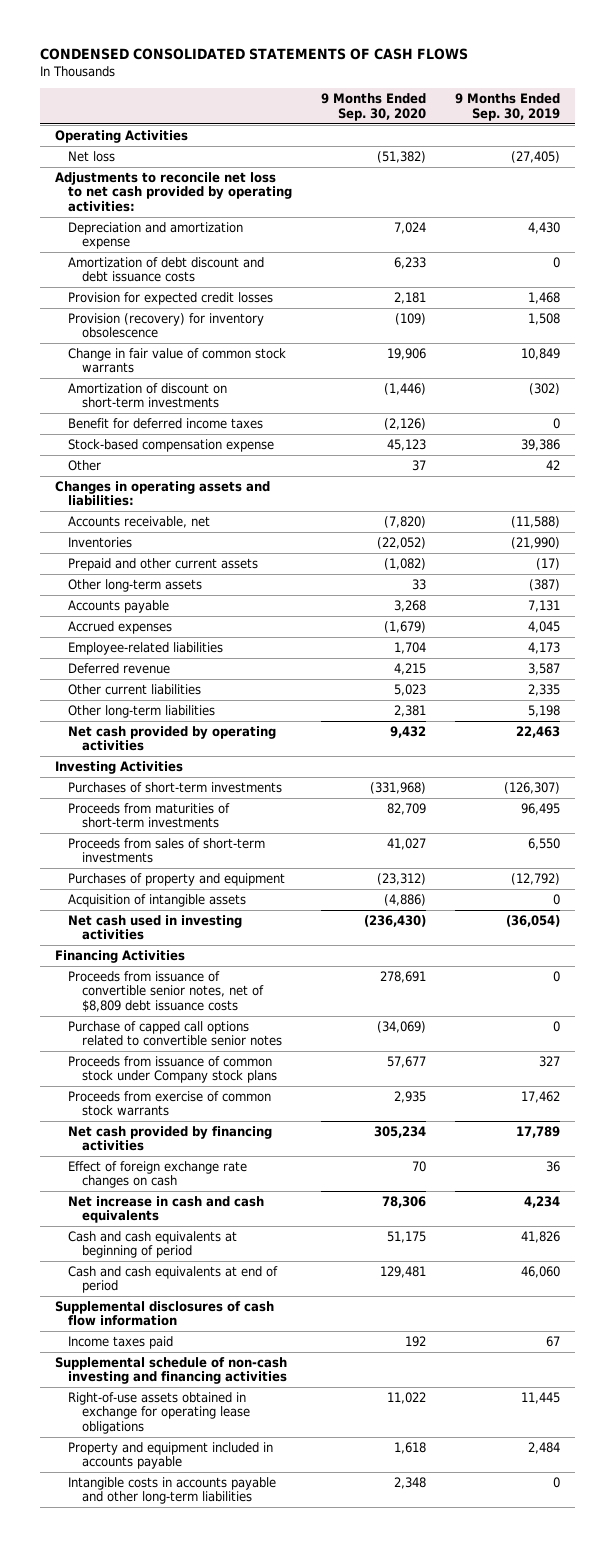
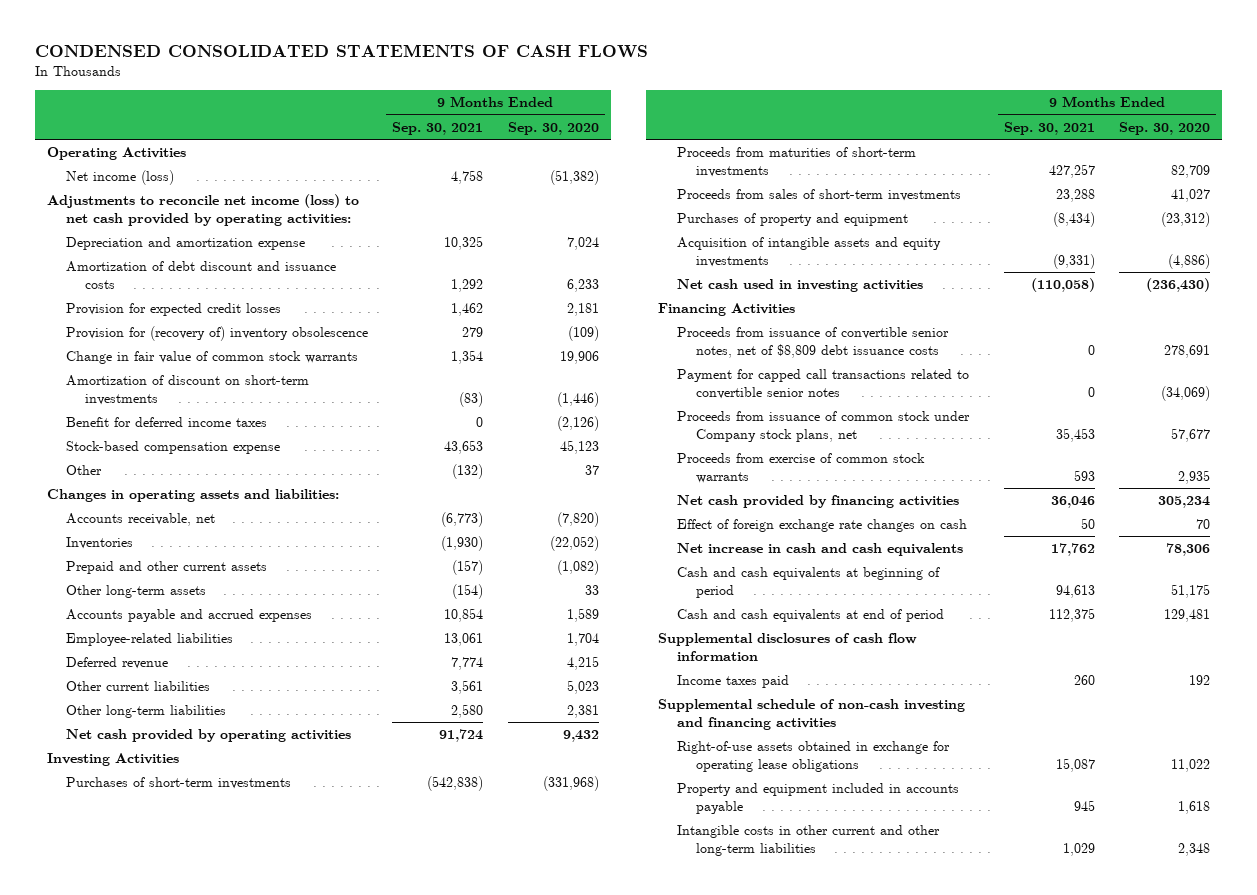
- | 9 Months Ended Sep. 30, 2020 | 9 Months Ended Sep. 30, 2019
+ | 9 Months Ended Sep. 30, 2021 | 9 Months Ended Sep. 30, 2020
- Net loss | (51,382) | (27,405)
- Adjustments to reconcile net loss to net cash provided by operating activities:
+ Net income (loss) | 4,758 | (51,382)
+ Adjustments to reconcile net income (loss) to net cash provided by operating activities:
- Amortization of debt discount and debt issuance costs | 6,233 | 0
+ Amortization of debt discount and issuance costs | 1,292 | 6,233
- Provision (recovery) for inventory obsolescence | (109) | 1,508
+ Provision for (recovery of) inventory obsolescence | 279 | (109)
- Accounts payable | 3,268 | 7,131
- Accrued expenses | (1,679) | 4,045
+ Accounts payable and accrued expenses | 10,854 | 1,589
- Acquisition of intangible assets | (4,886) | 0
+ Acquisition of intangible assets and equity investments | (9,331) | (4,886)
- Purchase of capped call options related to convertible senior notes | (34,069) | 0
- Proceeds from issuance of common stock under Company stock plans | 57,677 | 327
+ Payment for capped call transactions related to convertible senior notes | 0 | (34,069)
+ Proceeds from issuance of common stock under Company stock plans, net | 35,453 | 57,677
- Intangible costs in accounts payable and other long-term liabilities | 2,348 | 0
+ Intangible costs in other current and other long-term liabilities | 1,029 | 2,348

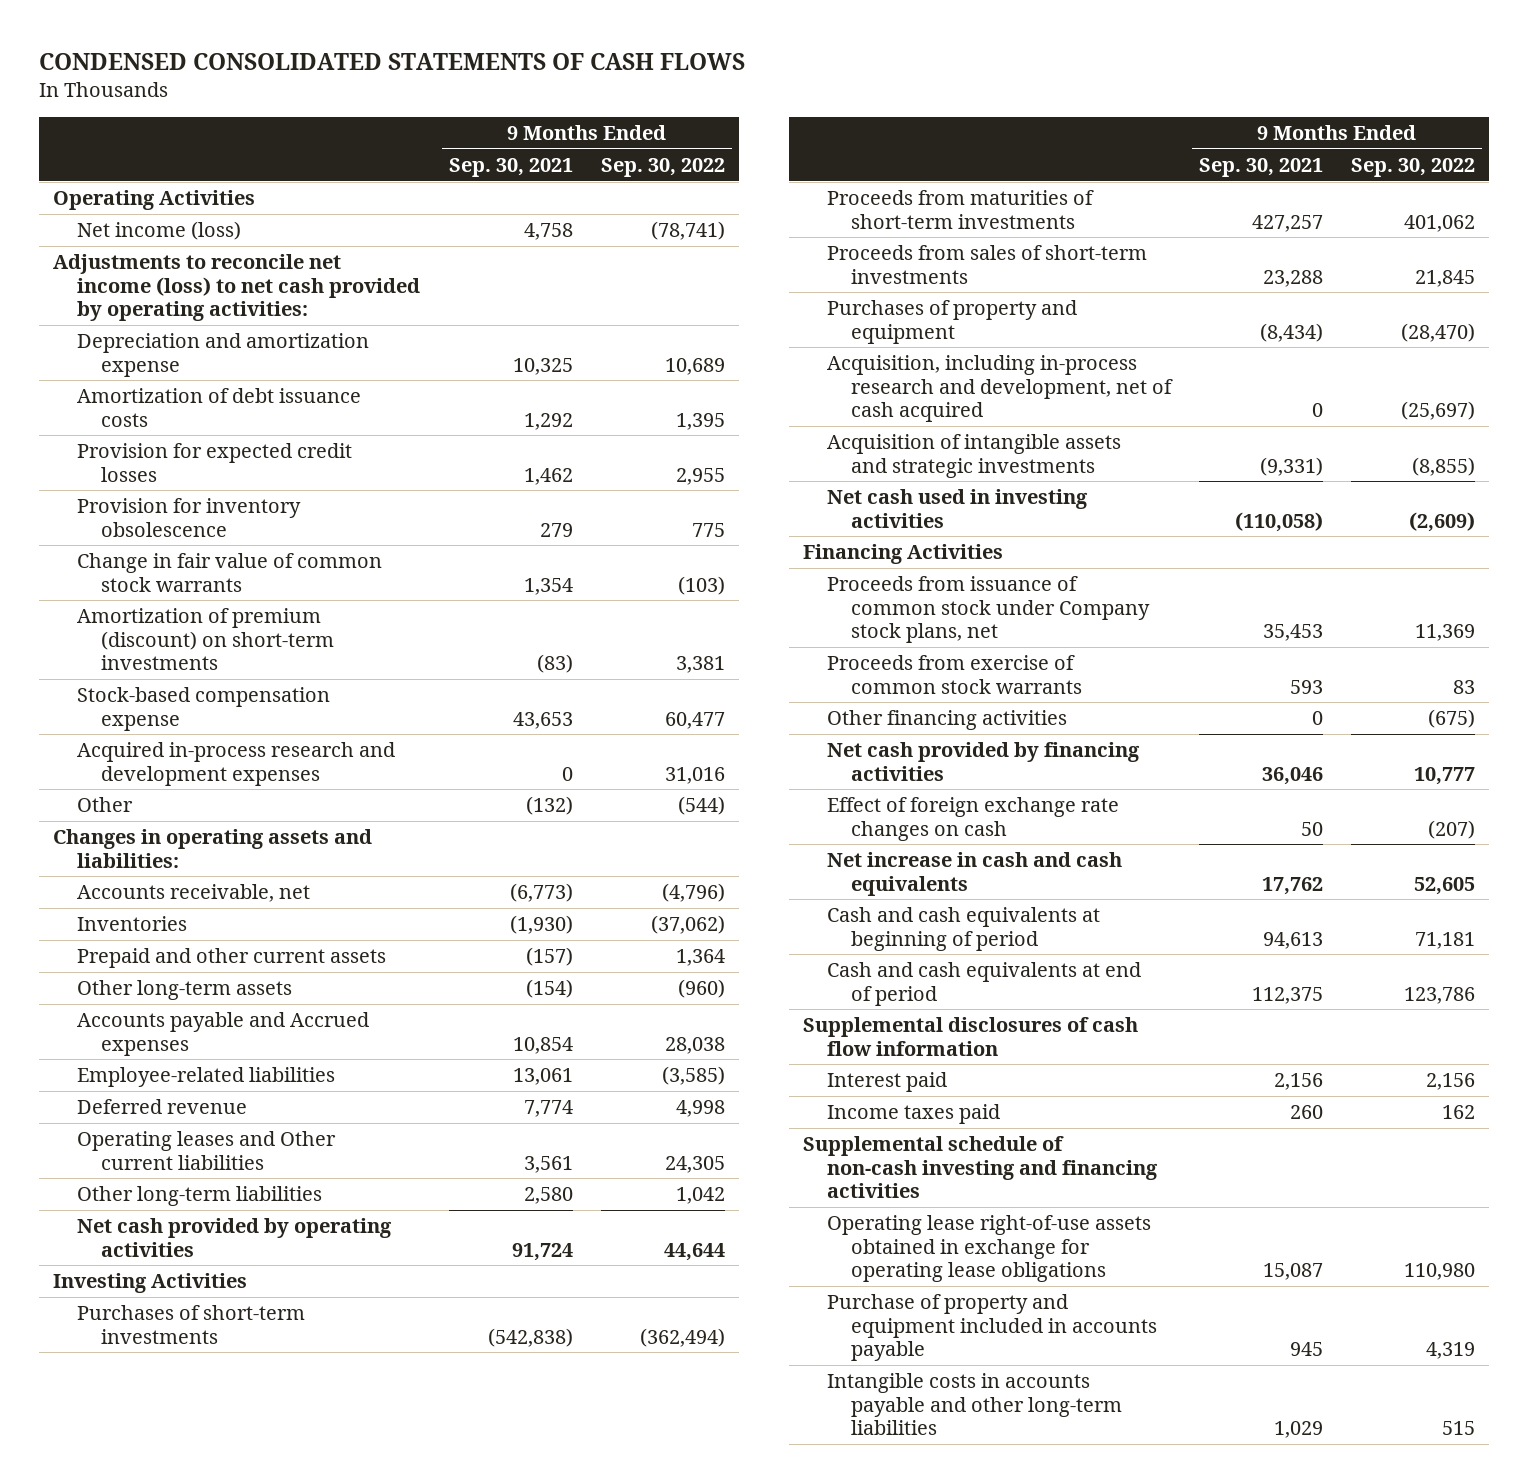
- | 9 Months Ended Sep. 30, 2021 | 9 Months Ended Sep. 30, 2020
+ | 9 Months Ended Sep. 30, 2021 | 9 Months Ended Sep. 30, 2022
- Amortization of debt discount and issuance costs | 1,292 | 6,233
+ Amortization of debt issuance costs | 1,292 | 1,395
- Provision for (recovery of) inventory obsolescence | 279 | (109)
+ Provision for inventory obsolescence | 279 | 775
- Amortization of discount on short-term investments | (83) | (1,446)
- Benefit for deferred income taxes | 0 | (2,126)
+ Amortization of premium (discount) on short-term investments | (83) | 3,381
+ Acquired in-process research and development expenses | 0 | 31,016
- Accounts payable and accrued expenses | 10,854 | 1,589
+ Accounts payable and Accrued expenses | 10,854 | 28,038
- Other current liabilities | 3,561 | 5,023
+ Operating leases and Other current liabilities | 3,561 | 24,305
- Acquisition of intangible assets and equity investments | (9,331) | (4,886)
+ Acquisition, including in-process research and development, net of cash acquired | 0 | (25,697)
+ Acquisition of intangible assets and strategic investments | (9,331) | (8,855)
- Proceeds from issuance of convertible senior notes, net of $8,809 debt issuance costs | 0 | 278,691
- Payment for capped call transactions related to convertible senior notes | 0 | (34,069)
+ Other financing activities | 0 | (675)
+ Interest paid | 2,156 | 2,156
- Right-of-use assets obtained in exchange for operating lease obligations | 15,087 | 11,022
- Property and equipment included in accounts payable | 945 | 1,618
- Intangible costs in other current and other long-term liabilities | 1,029 | 2,348
+ Operating lease right-of-use assets obtained in exchange for operating lease obligations | 15,087 | 110,980
+ Purchase of property and equipment included in accounts payable | 945 | 4,319
+ Intangible costs in accounts payable and other long-term liabilities | 1,029 | 515

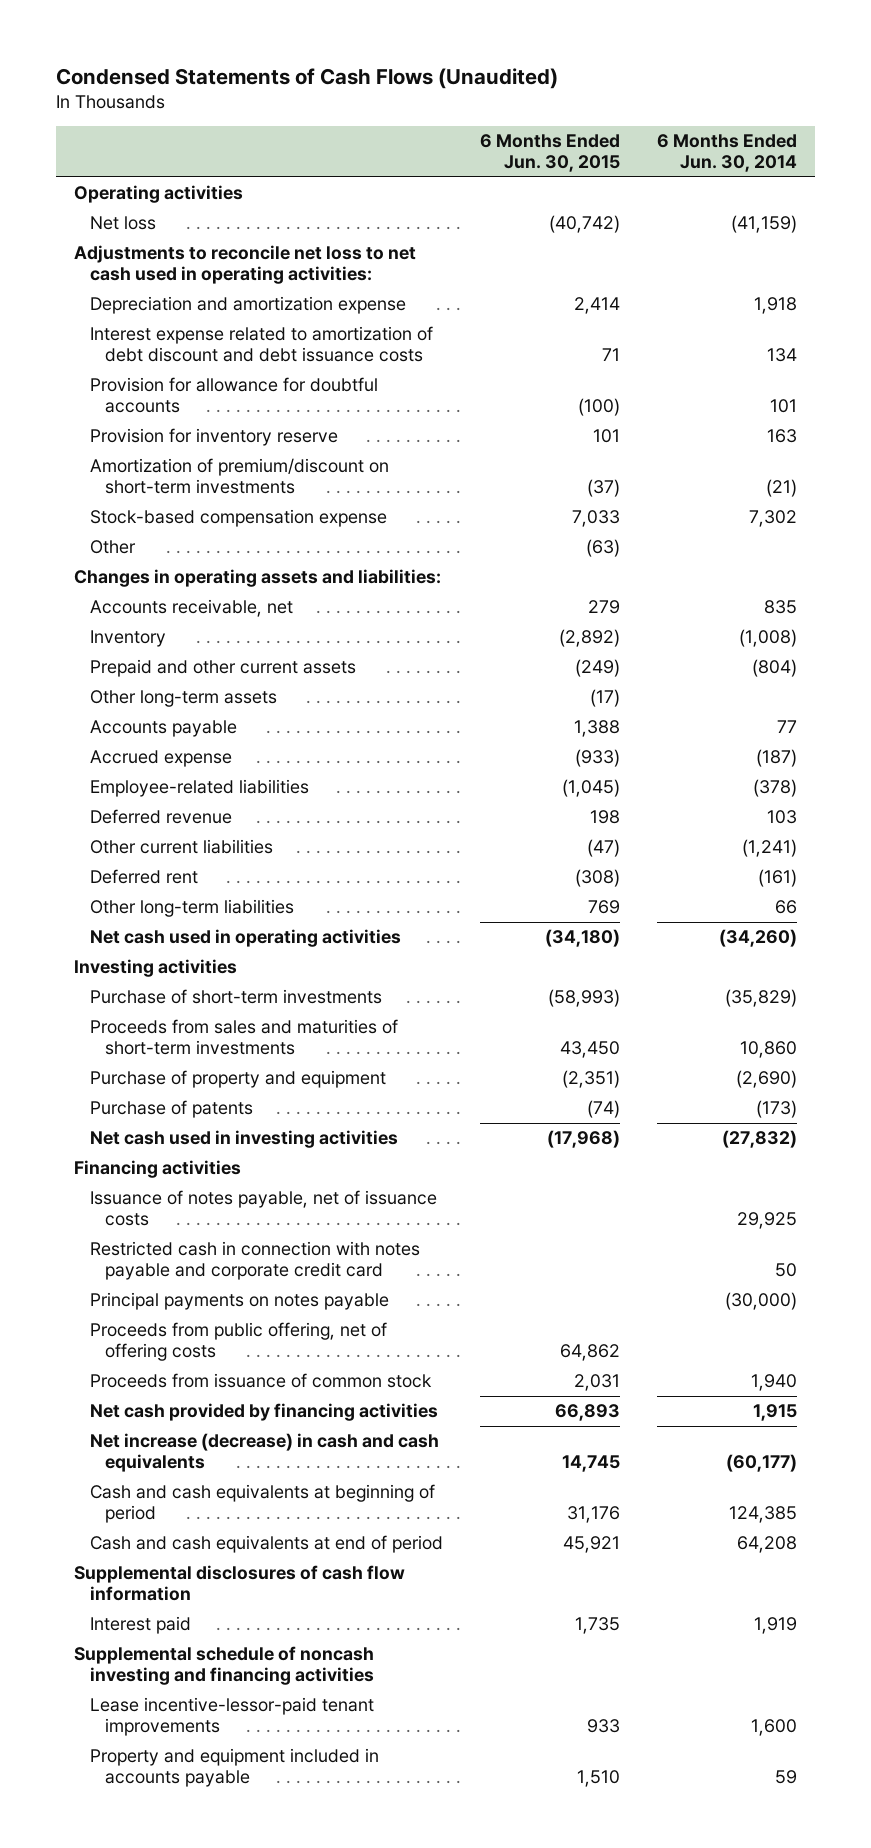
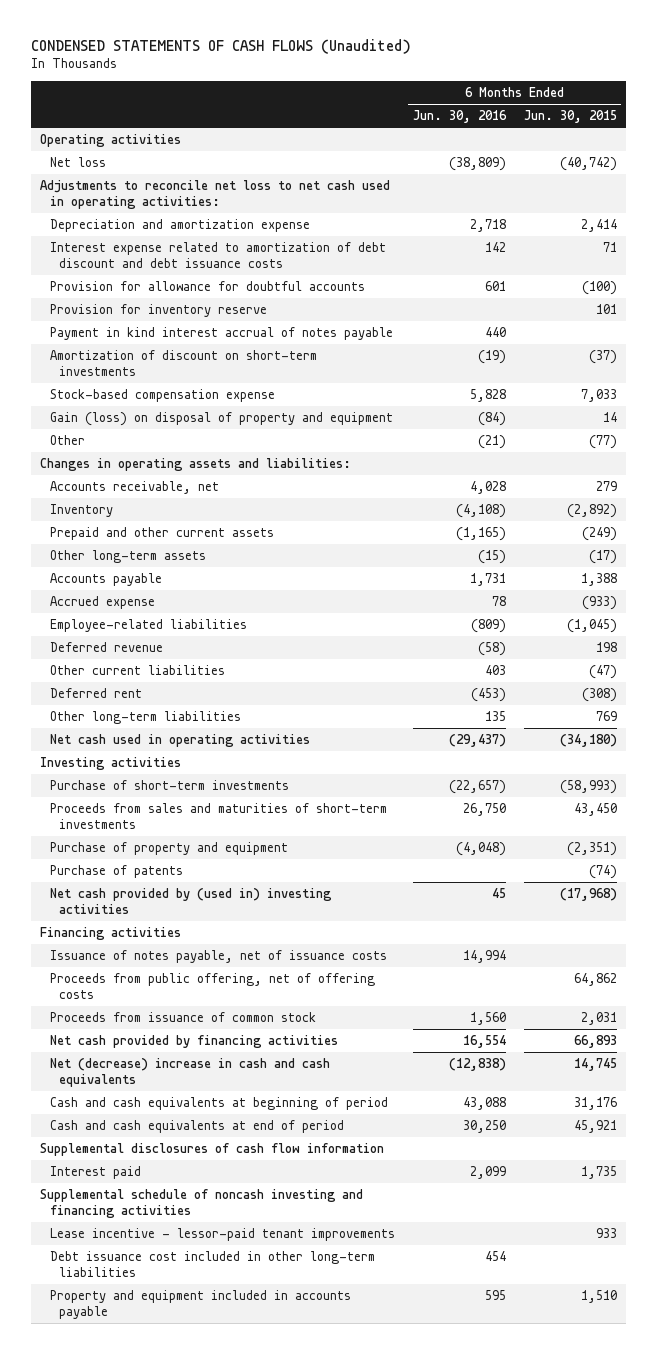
- Condensed Statements of Cash Flows (Unaudited)
+ CONDENSED STATEMENTS OF CASH FLOWS (Unaudited)
- | 6 Months Ended Jun. 30, 2015 | 6 Months Ended Jun. 30, 2014
+ | 6 Months Ended Jun. 30, 2016 | 6 Months Ended Jun. 30, 2015
- Amortization of premium/discount on short-term investments | (37) | (21)
+ Payment in kind interest accrual of notes payable | 440 |
+ Amortization of discount on short-term investments | (19) | (37)
- Other | (63) |
+ Gain (loss) on disposal of property and equipment | (84) | 14
+ Other | (21) | (77)
- Net cash used in investing activities | (17,968) | (27,832)
+ Net cash provided by (used in) investing activities | 45 | (17,968)
- Restricted cash in connection with notes payable and corporate credit card | | 50
- Principal payments on notes payable | | (30,000)
- Net increase (decrease) in cash and cash equivalents | 14,745 | (60,177)
+ Net (decrease) increase in cash and cash equivalents | (12,838) | 14,745
- Lease incentive-lessor-paid tenant improvements | 933 | 1,600
+ Lease incentive - lessor-paid tenant improvements | | 933
+ Debt issuance cost included in other long-term liabilities | 454 |

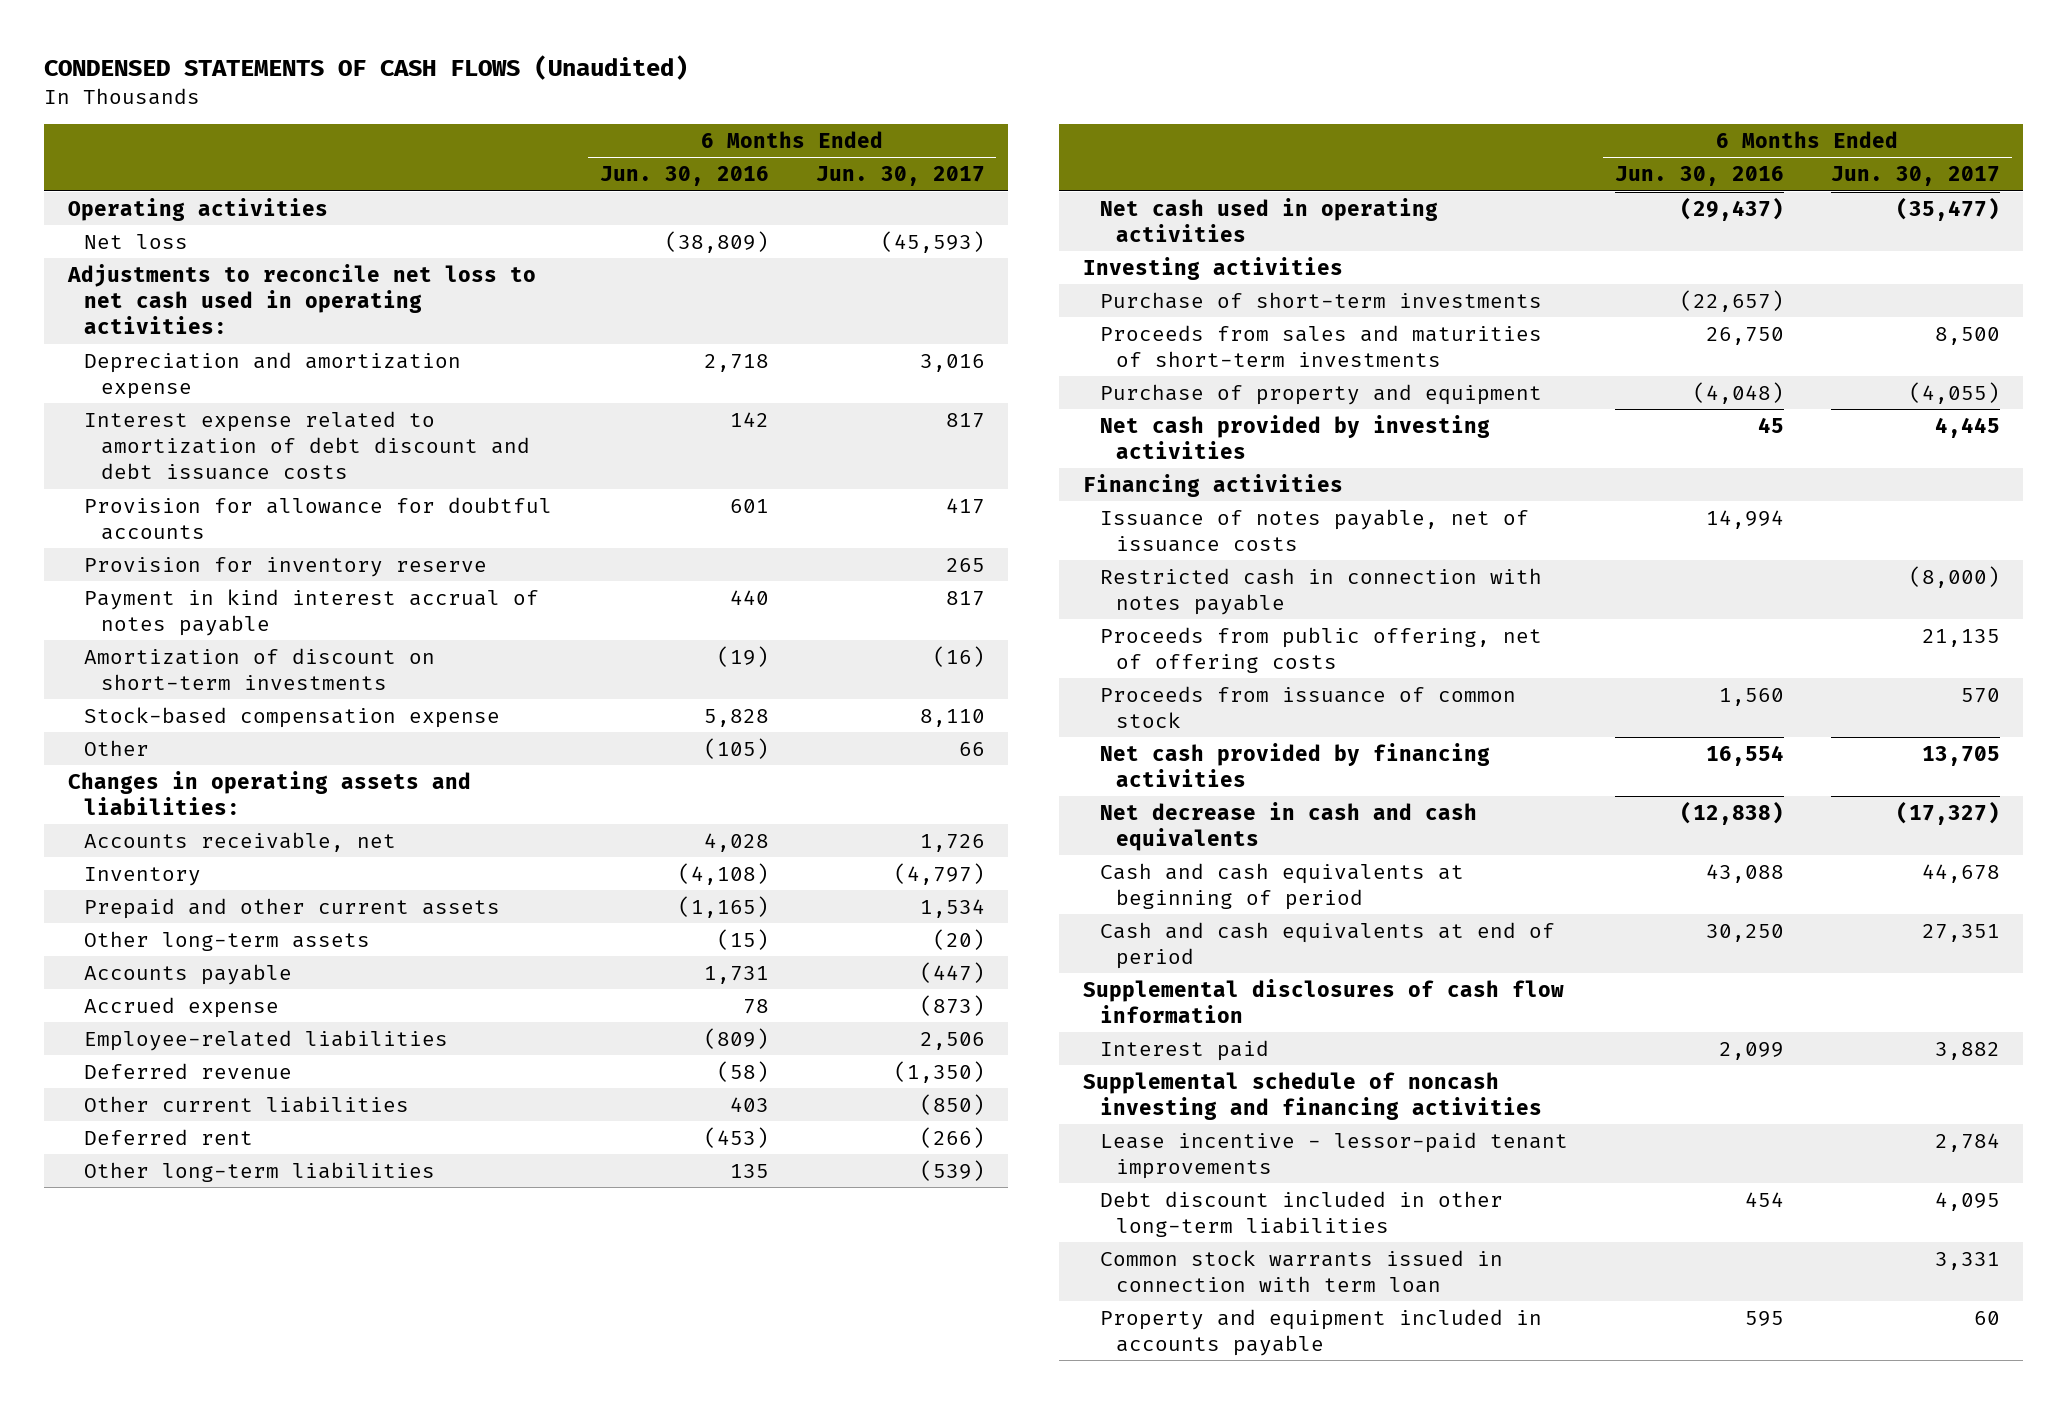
- | 6 Months Ended Jun. 30, 2016 | 6 Months Ended Jun. 30, 2015
+ | 6 Months Ended Jun. 30, 2016 | 6 Months Ended Jun. 30, 2017
- Gain (loss) on disposal of property and equipment | (84) | 14
- Other | (21) | (77)
+ Other | (105) | 66
- Purchase of patents | | (74)
- Net cash provided by (used in) investing activities | 45 | (17,968)
+ Net cash provided by investing activities | 45 | 4,445
+ Restricted cash in connection with notes payable | | (8,000)
- Net (decrease) increase in cash and cash equivalents | (12,838) | 14,745
+ Net decrease in cash and cash equivalents | (12,838) | (17,327)
- Debt issuance cost included in other long-term liabilities | 454 |
+ Debt discount included in other long-term liabilities | 454 | 4,095
+ Common stock warrants issued in connection with term loan | | 3,331

